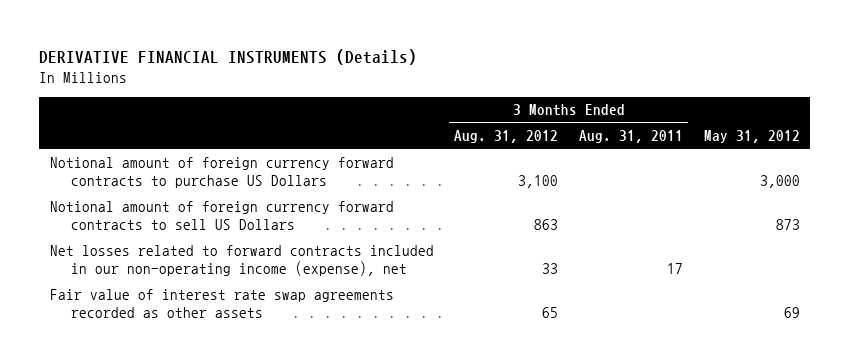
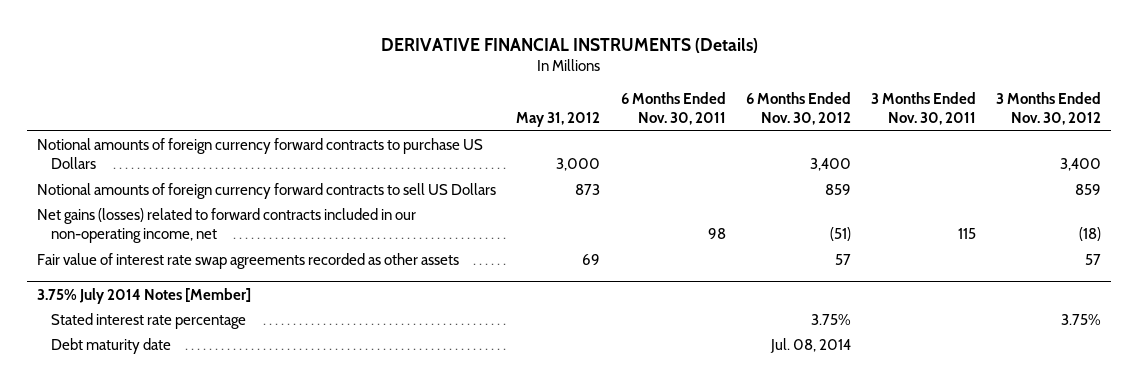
- | 3 Months Ended Aug. 31, 2012 | 3 Months Ended Aug. 31, 2011 | May 31, 2012
+ | May 31, 2012 | 6 Months Ended Nov. 30, 2011 | 6 Months Ended Nov. 30, 2012 | 3 Months Ended Nov. 30, 2011 | 3 Months Ended Nov. 30, 2012
- Notional amount of foreign currency forward contracts to purchase US Dollars | 3,100 | | 3,000
- Notional amount of foreign currency forward contracts to sell US Dollars | 863 | | 873
- Net losses related to forward contracts included in our non-operating income (expense), net | 33 | 17 |
+ Notional amounts of foreign currency forward contracts to purchase US Dollars | 3,000 | | 3,400 | | 3,400
+ Notional amounts of foreign currency forward contracts to sell US Dollars | 873 | | 859 | | 859
+ Net gains (losses) related to forward contracts included in our non-operating income, net | | 98 | (51) | 115 | (18)
+ 3.75% July 2014 Notes [Member]
+ Stated interest rate percentage | | | 3.75% | | 3.75%
+ Debt maturity date | | | Jul. 08, 2014 | |

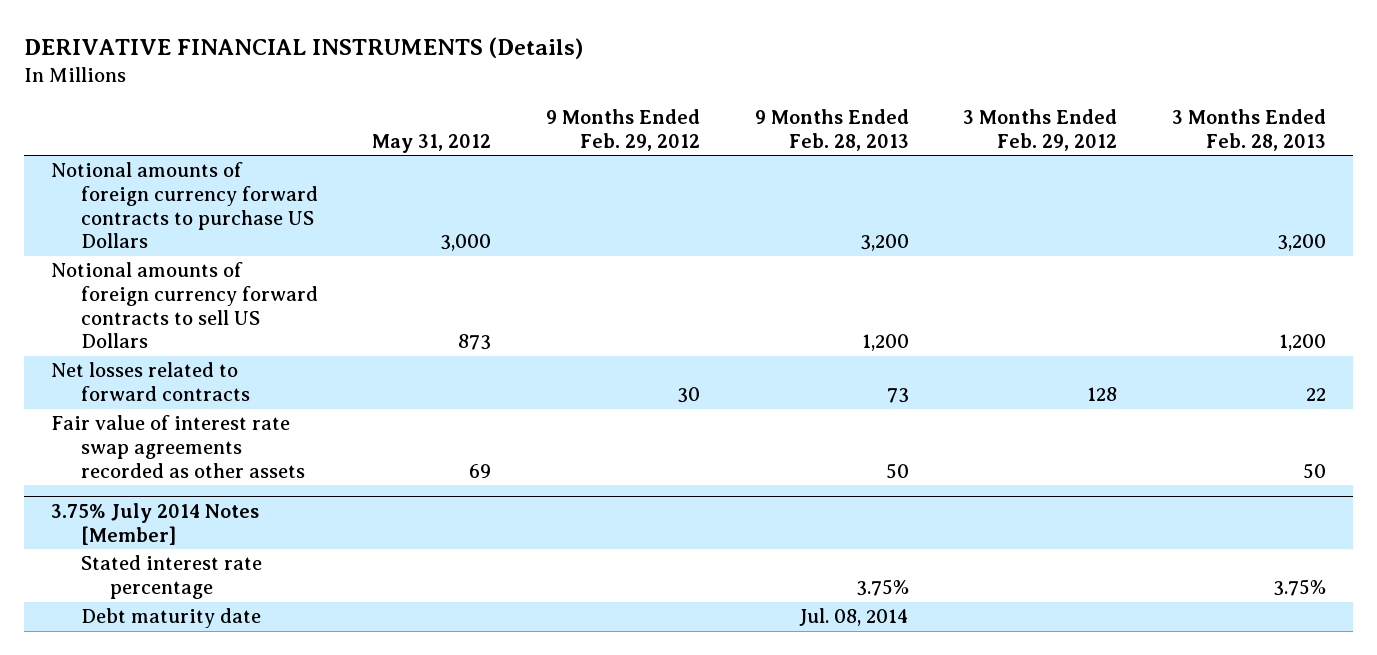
- | May 31, 2012 | 6 Months Ended Nov. 30, 2011 | 6 Months Ended Nov. 30, 2012 | 3 Months Ended Nov. 30, 2011 | 3 Months Ended Nov. 30, 2012
+ | May 31, 2012 | 9 Months Ended Feb. 29, 2012 | 9 Months Ended Feb. 28, 2013 | 3 Months Ended Feb. 29, 2012 | 3 Months Ended Feb. 28, 2013
- Net gains (losses) related to forward contracts included in our non-operating income, net | | 98 | (51) | 115 | (18)
+ Net losses related to forward contracts | | 30 | 73 | 128 | 22

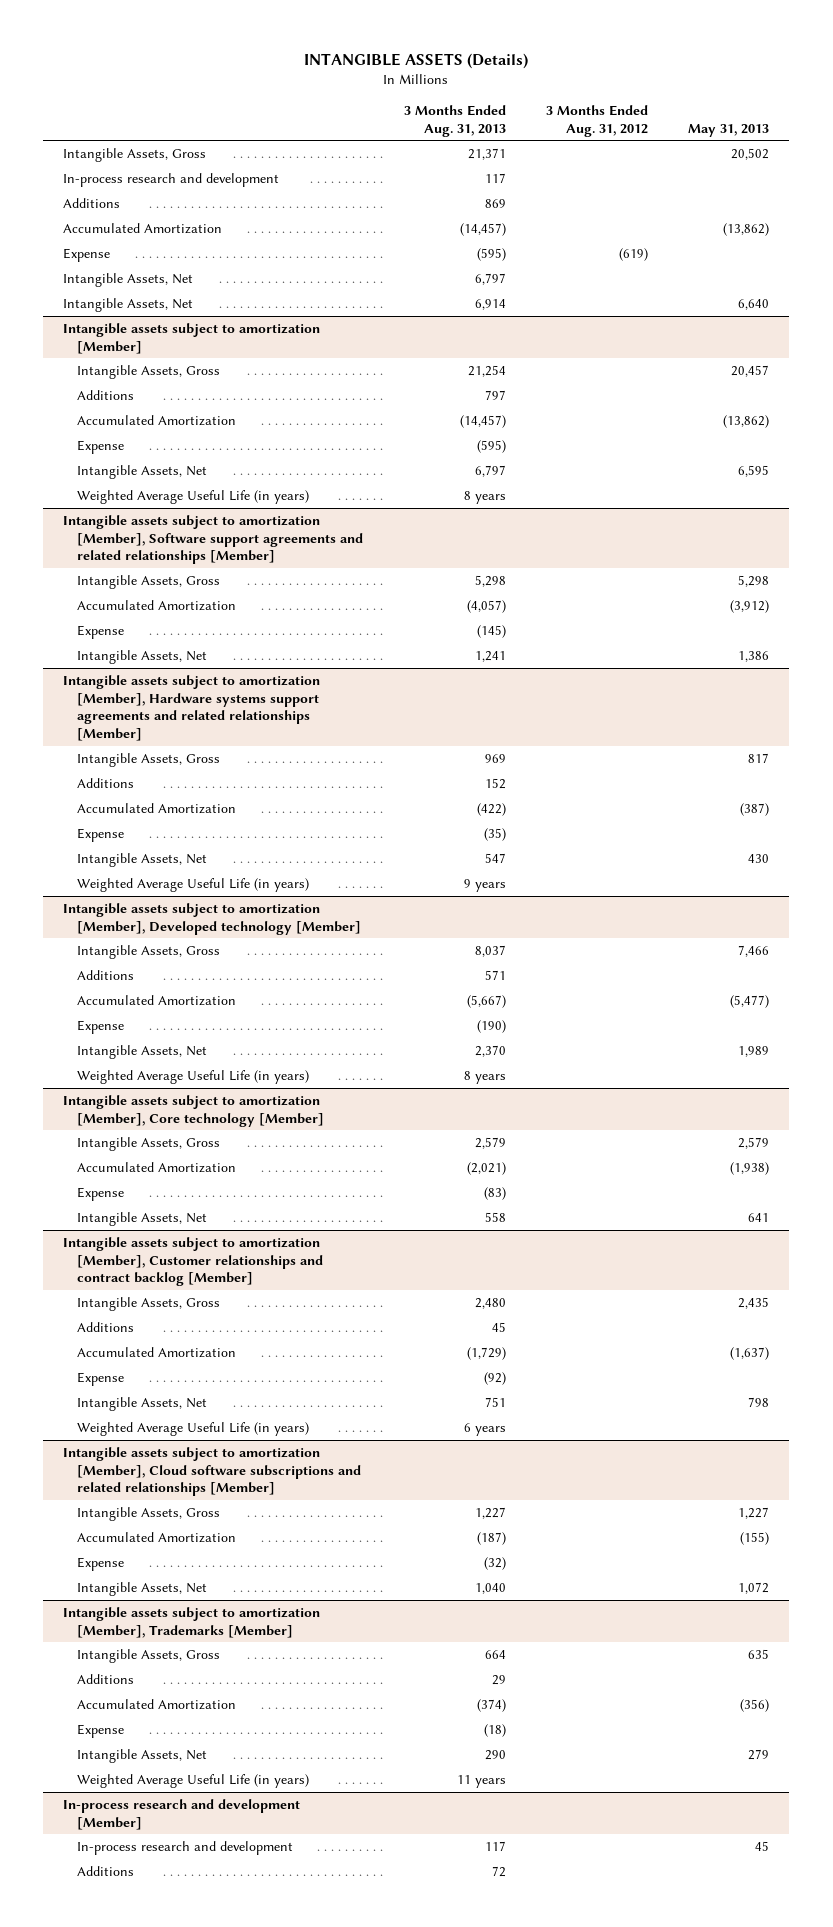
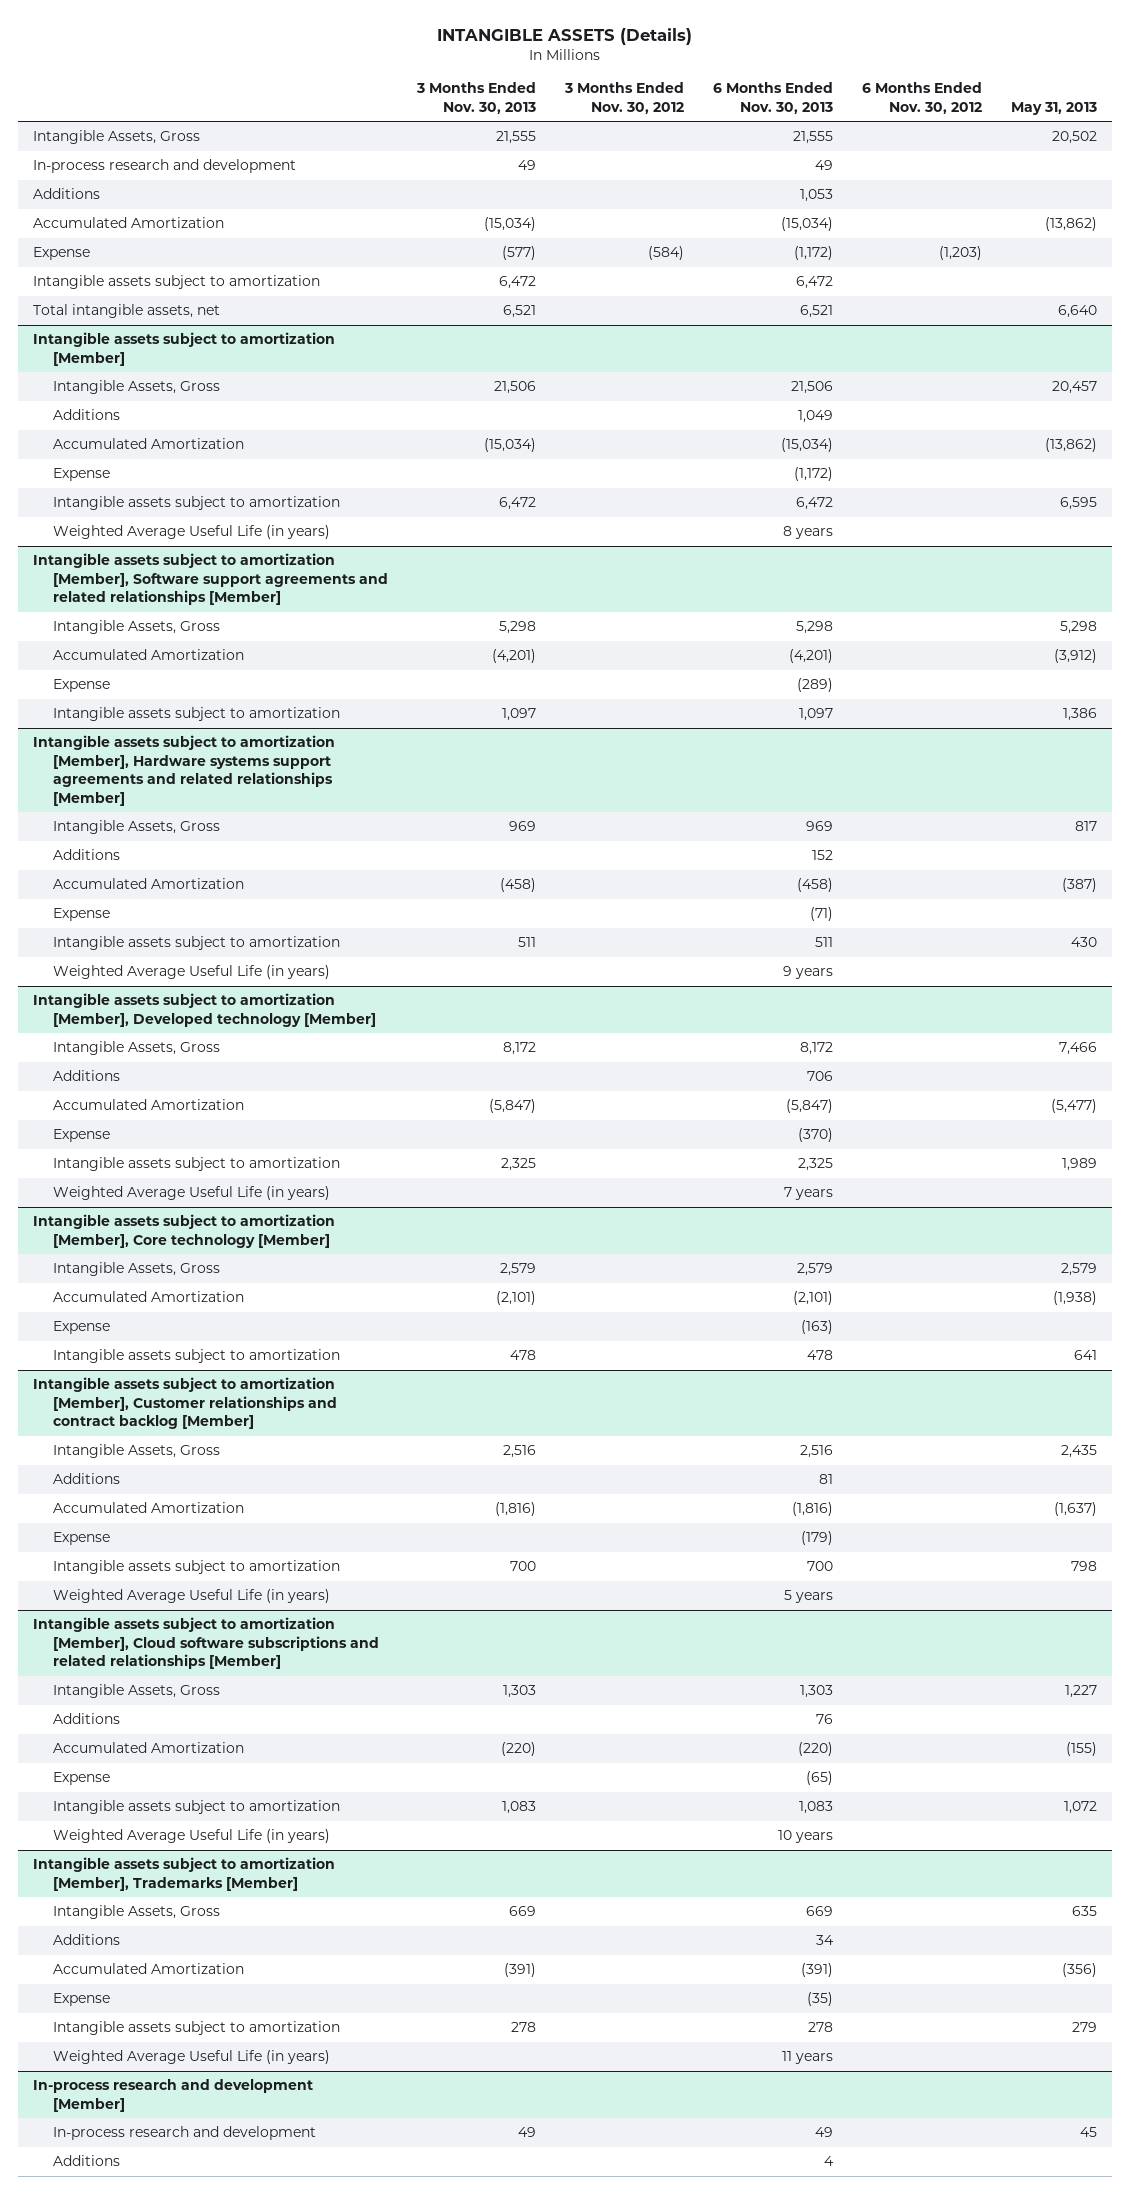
- | 3 Months Ended Aug. 31, 2013 | 3 Months Ended Aug. 31, 2012 | May 31, 2013
+ | 3 Months Ended Nov. 30, 2013 | 3 Months Ended Nov. 30, 2012 | 6 Months Ended Nov. 30, 2013 | 6 Months Ended Nov. 30, 2012 | May 31, 2013
- Intangible Assets, Net | 6,797 | |
- Intangible Assets, Net | 6,914 | | 6,640
+ Intangible assets subject to amortization | 6,472 | | 6,472 | |
+ Total intangible assets, net | 6,521 | | 6,521 | | 6,640
@ Intangible assets subject to amortization [Member]
- Intangible Assets, Net | 6,797 | | 6,595
+ Intangible assets subject to amortization | 6,472 | | 6,472 | | 6,595
@ Intangible assets subject to amortization [Member], Software support agreements and related relationships [Member]
- Intangible Assets, Net | 1,241 | | 1,386
+ Intangible assets subject to amortization | 1,097 | | 1,097 | | 1,386
@ Intangible assets subject to amortization [Member], Hardware systems support agreements and related relationships [Member]
- Intangible Assets, Net | 547 | | 430
+ Intangible assets subject to amortization | 511 | | 511 | | 430
@ Intangible assets subject to amortization [Member], Developed technology [Member]
- Intangible Assets, Net | 2,370 | | 1,989
+ Intangible assets subject to amortization | 2,325 | | 2,325 | | 1,989
@ Intangible assets subject to amortization [Member], Core technology [Member]
- Intangible Assets, Net | 558 | | 641
+ Intangible assets subject to amortization | 478 | | 478 | | 641
@ Intangible assets subject to amortization [Member], Customer relationships and contract backlog [Member]
- Intangible Assets, Net | 751 | | 798
+ Intangible assets subject to amortization | 700 | | 700 | | 798
@ Intangible assets subject to amortization [Member], Cloud software subscriptions and related relationships [Member]
+ Additions | | | 76 | |
- Intangible Assets, Net | 1,040 | | 1,072
+ Intangible assets subject to amortization | 1,083 | | 1,083 | | 1,072
+ Weighted Average Useful Life (in years) | | | 10 years | |
@ Intangible assets subject to amortization [Member], Trademarks [Member]
- Intangible Assets, Net | 290 | | 279
+ Intangible assets subject to amortization | 278 | | 278 | | 279

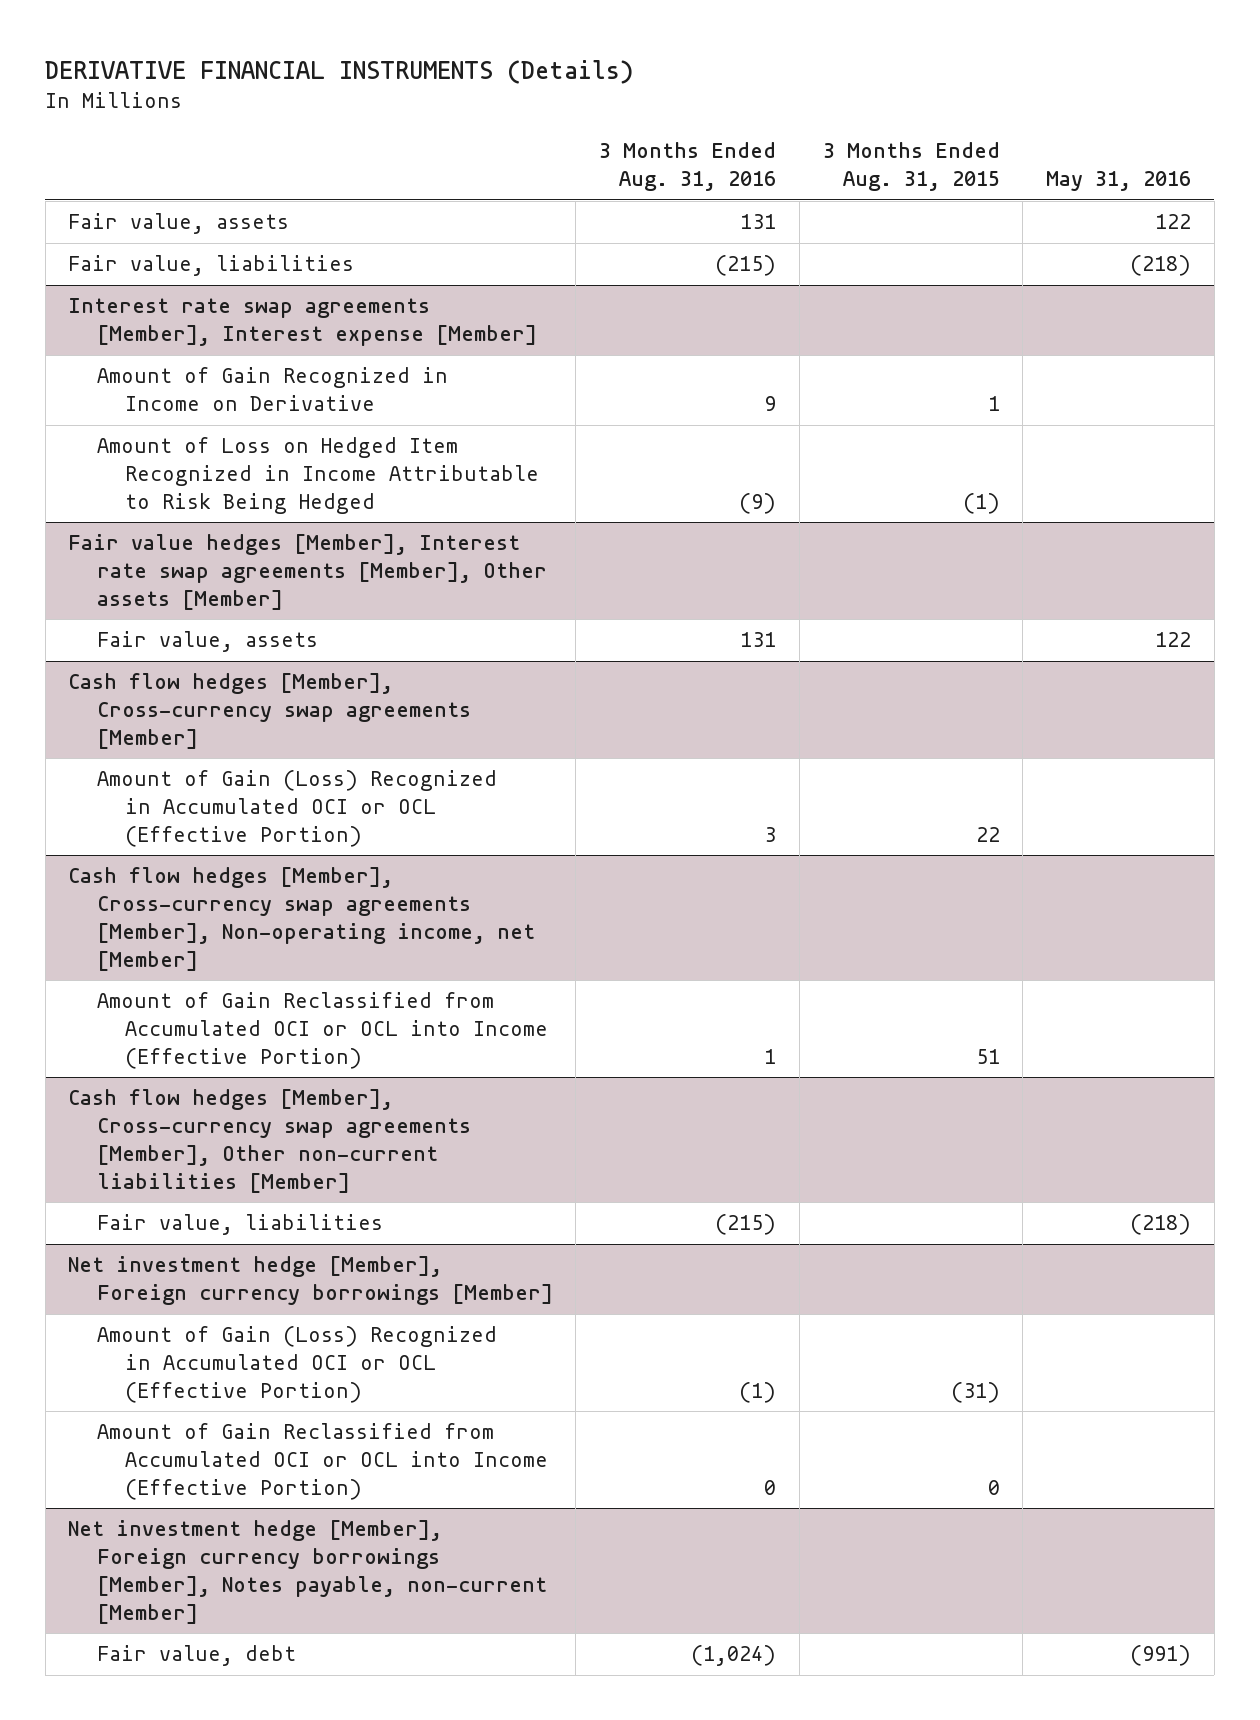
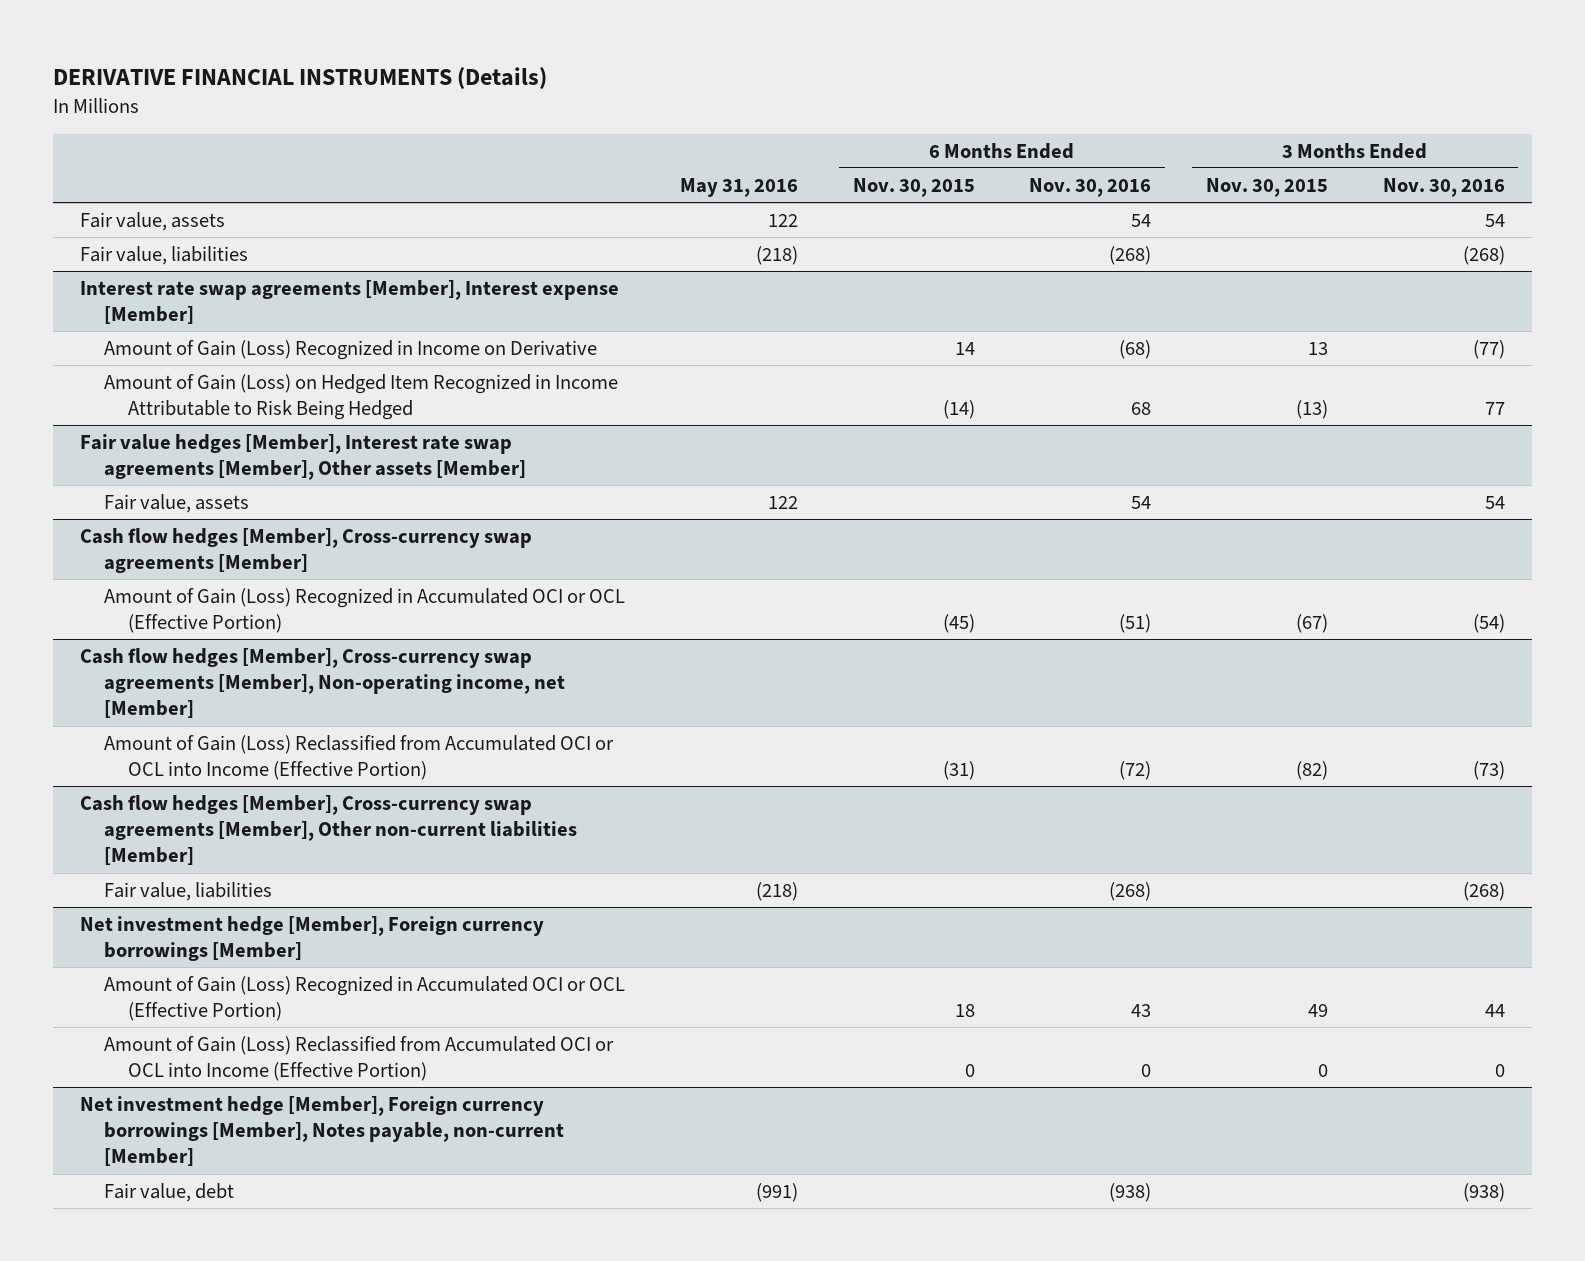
- | 3 Months Ended Aug. 31, 2016 | 3 Months Ended Aug. 31, 2015 | May 31, 2016
+ | May 31, 2016 | 6 Months Ended Nov. 30, 2015 | 6 Months Ended Nov. 30, 2016 | 3 Months Ended Nov. 30, 2015 | 3 Months Ended Nov. 30, 2016
@ Interest rate swap agreements [Member], Interest expense [Member]
- Amount of Gain Recognized in Income on Derivative | 9 | 1 |
- Amount of Loss on Hedged Item Recognized in Income Attributable to Risk Being Hedged | (9) | (1) |
+ Amount of Gain (Loss) Recognized in Income on Derivative | | 14 | (68) | 13 | (77)
+ Amount of Gain (Loss) on Hedged Item Recognized in Income Attributable to Risk Being Hedged | | (14) | 68 | (13) | 77
@ Cash flow hedges [Member], Cross-currency swap agreements [Member], Non-operating income, net [Member]
- Amount of Gain Reclassified from Accumulated OCI or OCL into Income (Effective Portion) | 1 | 51 |
+ Amount of Gain (Loss) Reclassified from Accumulated OCI or OCL into Income (Effective Portion) | | (31) | (72) | (82) | (73)
@ Net investment hedge [Member], Foreign currency borrowings [Member]
- Amount of Gain Reclassified from Accumulated OCI or OCL into Income (Effective Portion) | 0 | 0 |
+ Amount of Gain (Loss) Reclassified from Accumulated OCI or OCL into Income (Effective Portion) | | 0 | 0 | 0 | 0

